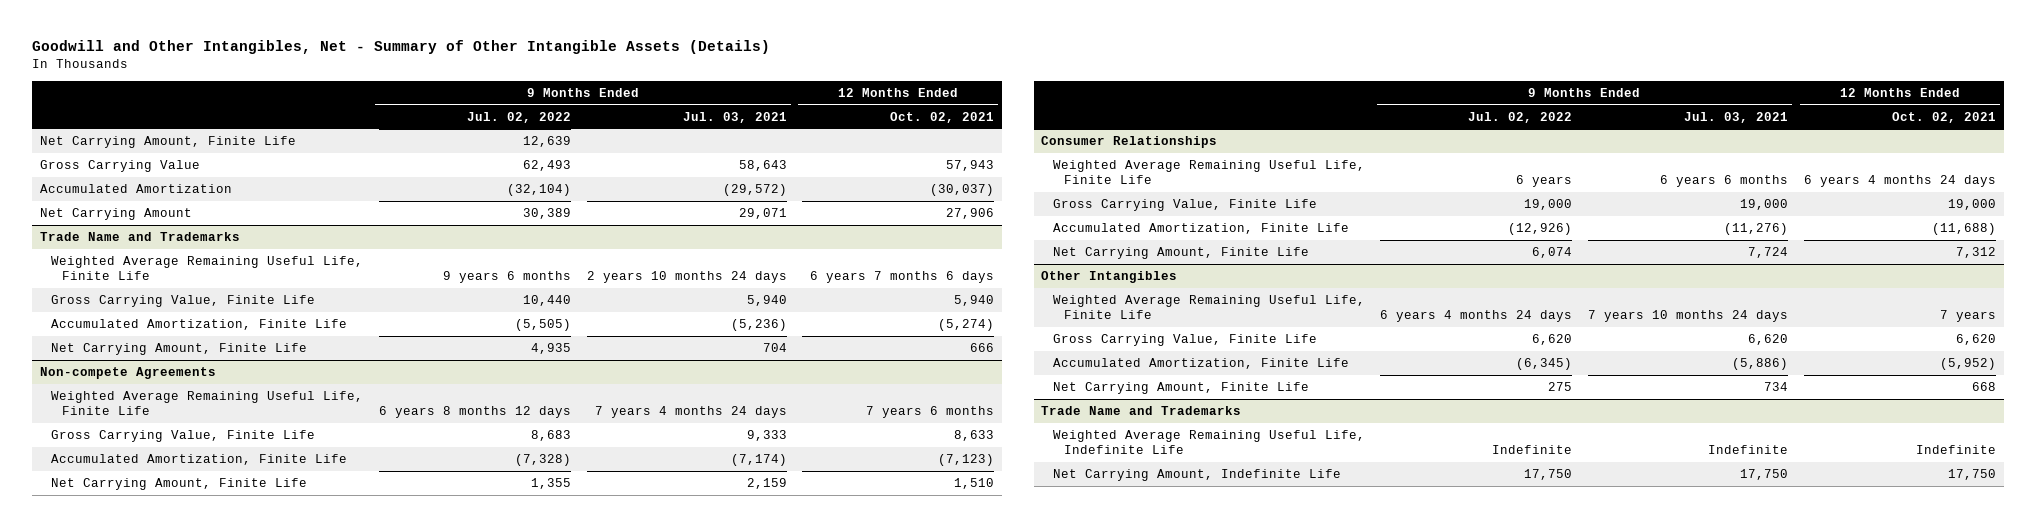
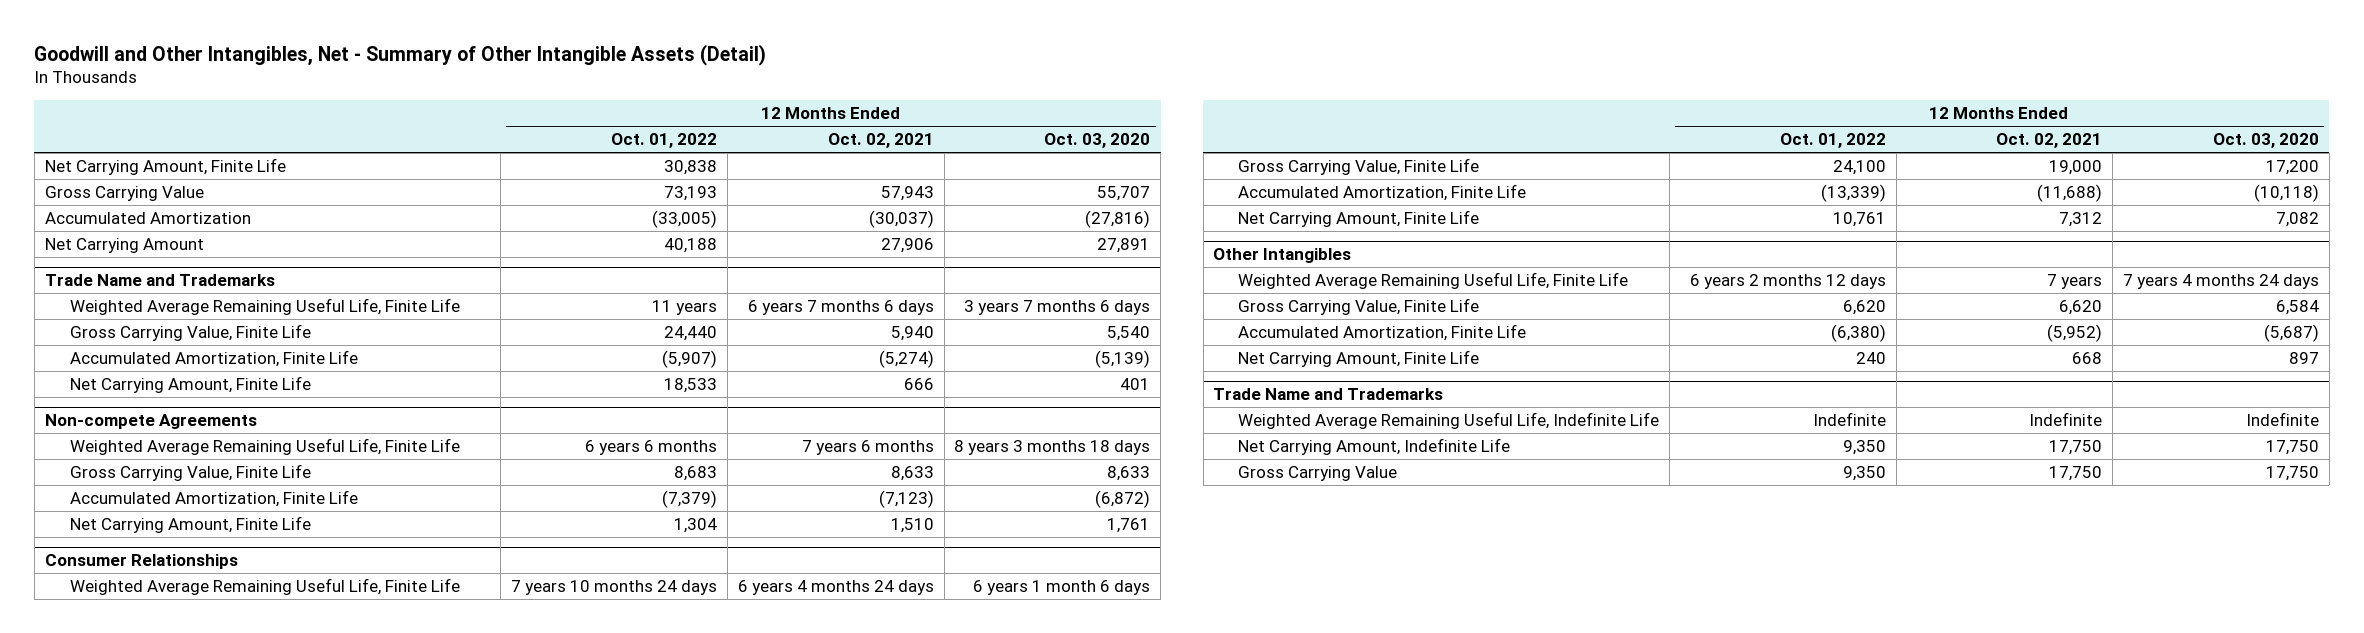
- Goodwill and Other Intangibles, Net - Summary of Other Intangible Assets (Details)
+ Goodwill and Other Intangibles, Net - Summary of Other Intangible Assets (Detail)
- | 9 Months Ended Jul. 02, 2022 | 9 Months Ended Jul. 03, 2021 | 12 Months Ended Oct. 02, 2021
+ | 12 Months Ended Oct. 01, 2022 | 12 Months Ended Oct. 02, 2021 | 12 Months Ended Oct. 03, 2020
@ Trade Name and Trademarks
+ Gross Carrying Value | 9,350 | 17,750 | 17,750

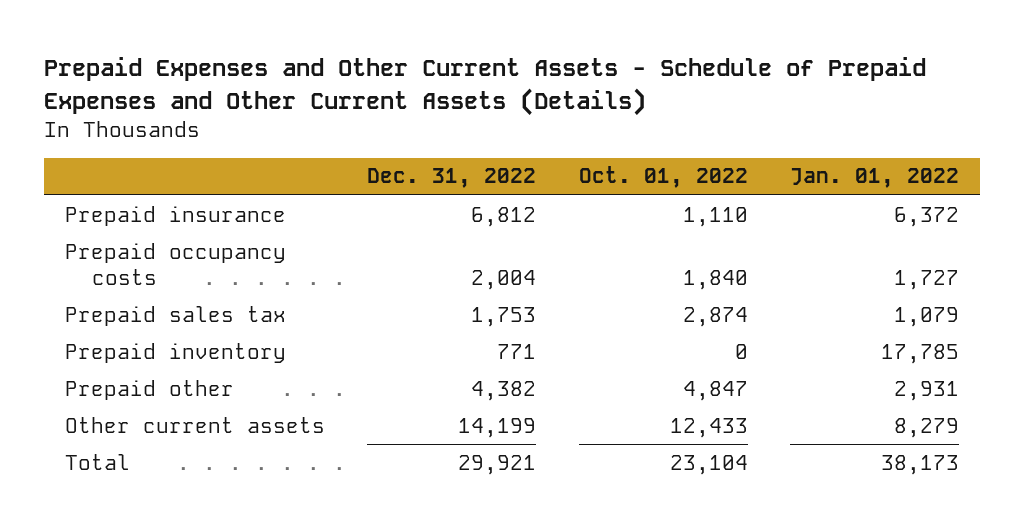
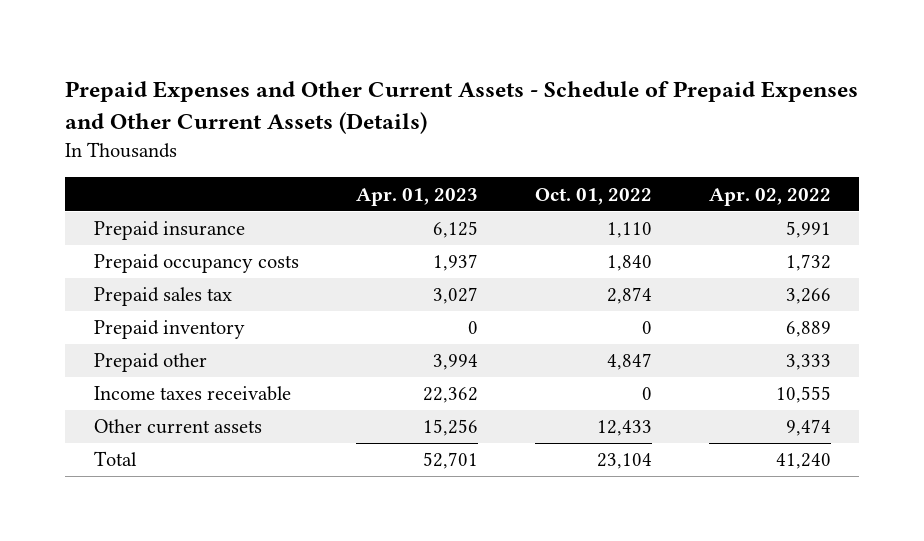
- | Dec. 31, 2022 | Oct. 01, 2022 | Jan. 01, 2022
+ | Apr. 01, 2023 | Oct. 01, 2022 | Apr. 02, 2022
+ Income taxes receivable | 22,362 | 0 | 10,555

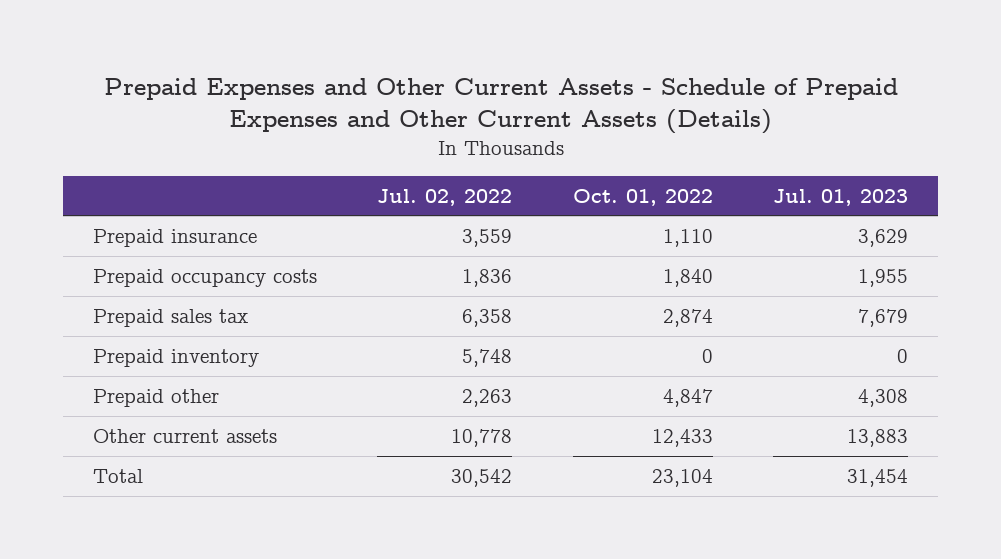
- | Apr. 01, 2023 | Oct. 01, 2022 | Apr. 02, 2022
+ | Jul. 02, 2022 | Oct. 01, 2022 | Jul. 01, 2023
- Income taxes receivable | 22,362 | 0 | 10,555

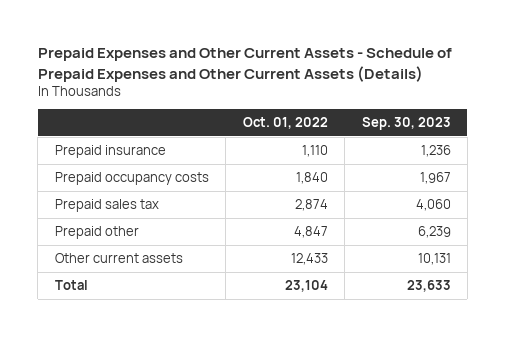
- | Jul. 02, 2022 | Oct. 01, 2022 | Jul. 01, 2023
+ | Oct. 01, 2022 | Sep. 30, 2023
- Prepaid inventory | 5,748 | 0 | 0

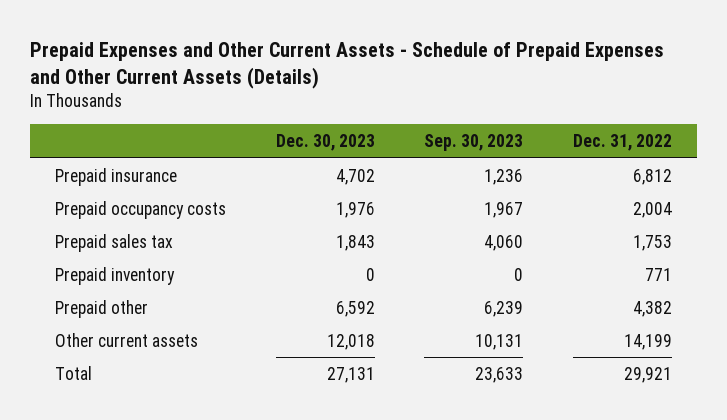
- | Oct. 01, 2022 | Sep. 30, 2023
+ | Dec. 30, 2023 | Sep. 30, 2023 | Dec. 31, 2022
+ Prepaid inventory | 0 | 0 | 771

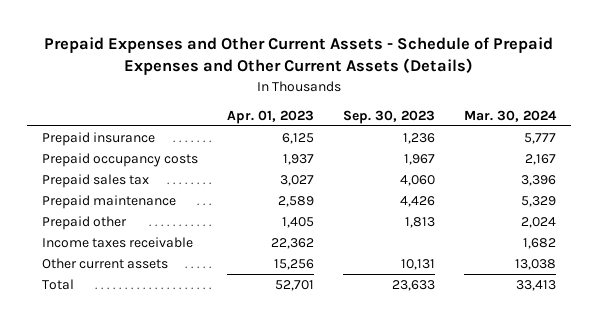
- | Dec. 30, 2023 | Sep. 30, 2023 | Dec. 31, 2022
+ | Apr. 01, 2023 | Sep. 30, 2023 | Mar. 30, 2024
- Prepaid inventory | 0 | 0 | 771
- Prepaid other | 6,592 | 6,239 | 4,382
+ Prepaid maintenance | 2,589 | 4,426 | 5,329
+ Prepaid other | 1,405 | 1,813 | 2,024
+ Income taxes receivable | 22,362 | | 1,682

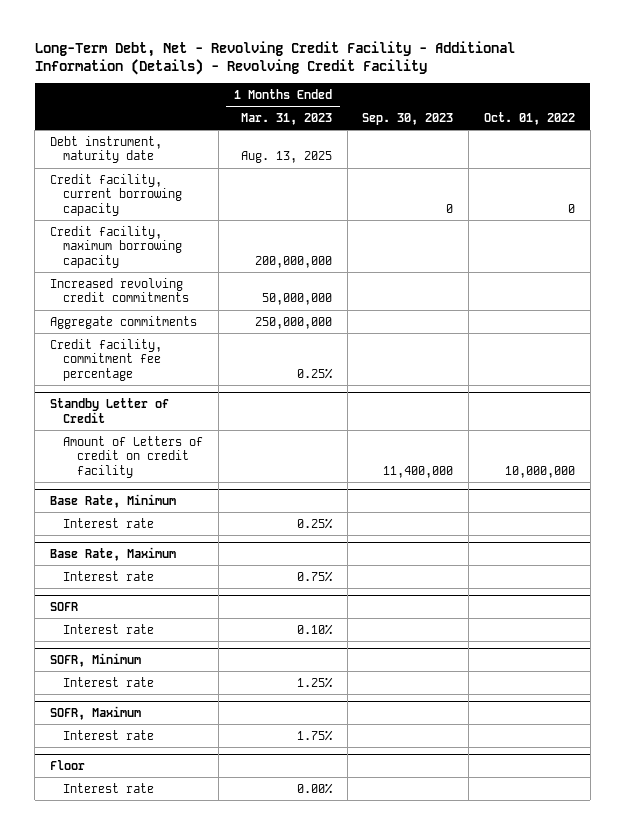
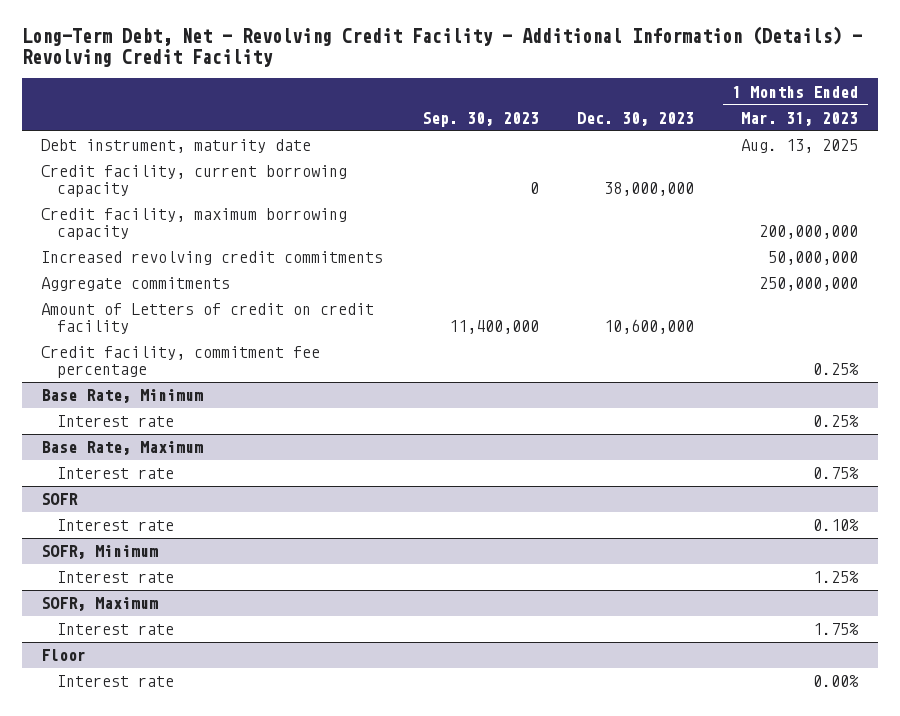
- | 1 Months Ended Mar. 31, 2023 | Sep. 30, 2023 | Oct. 01, 2022
+ | Sep. 30, 2023 | Dec. 30, 2023 | 1 Months Ended Mar. 31, 2023
- Standby Letter of Credit
moved down: Credit facility, commitment fee percentage | | | 0.25%

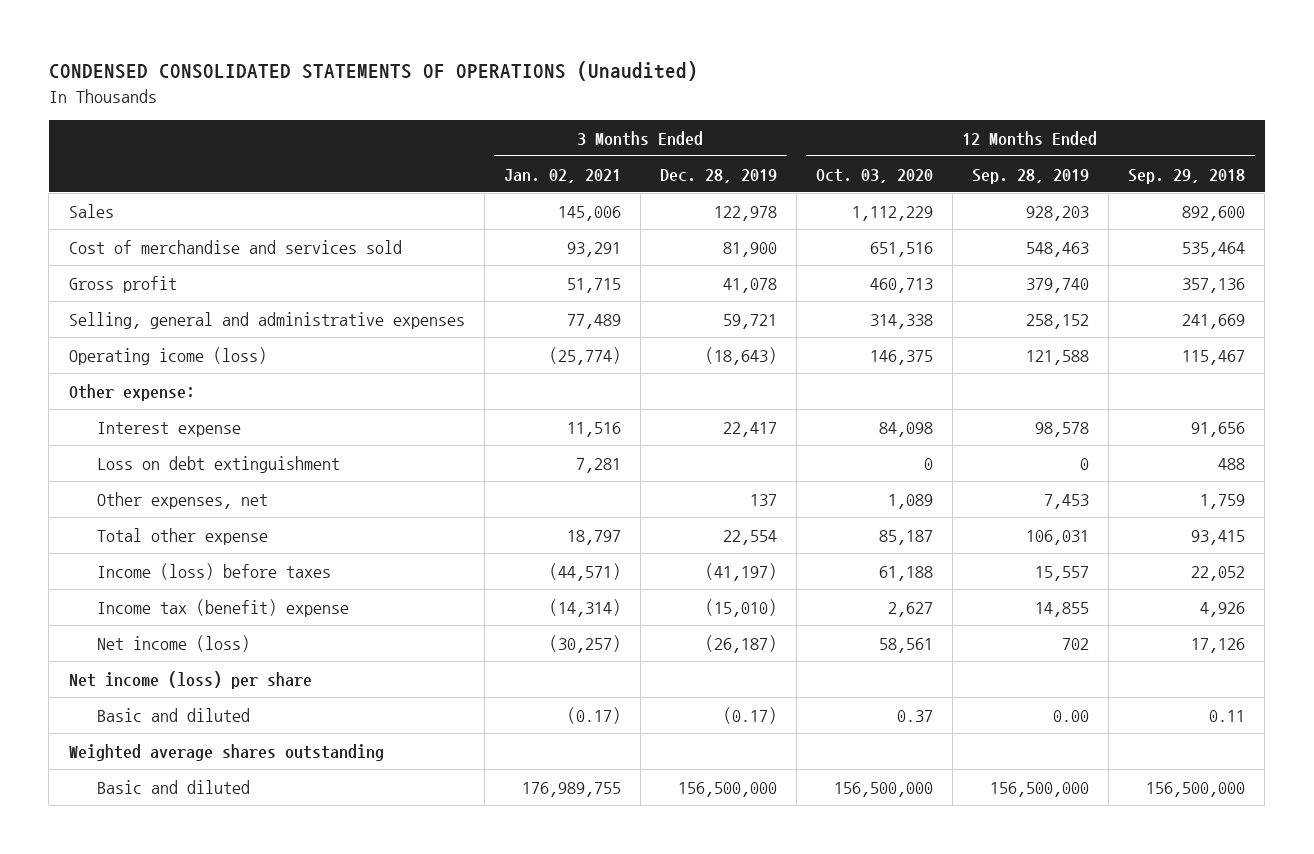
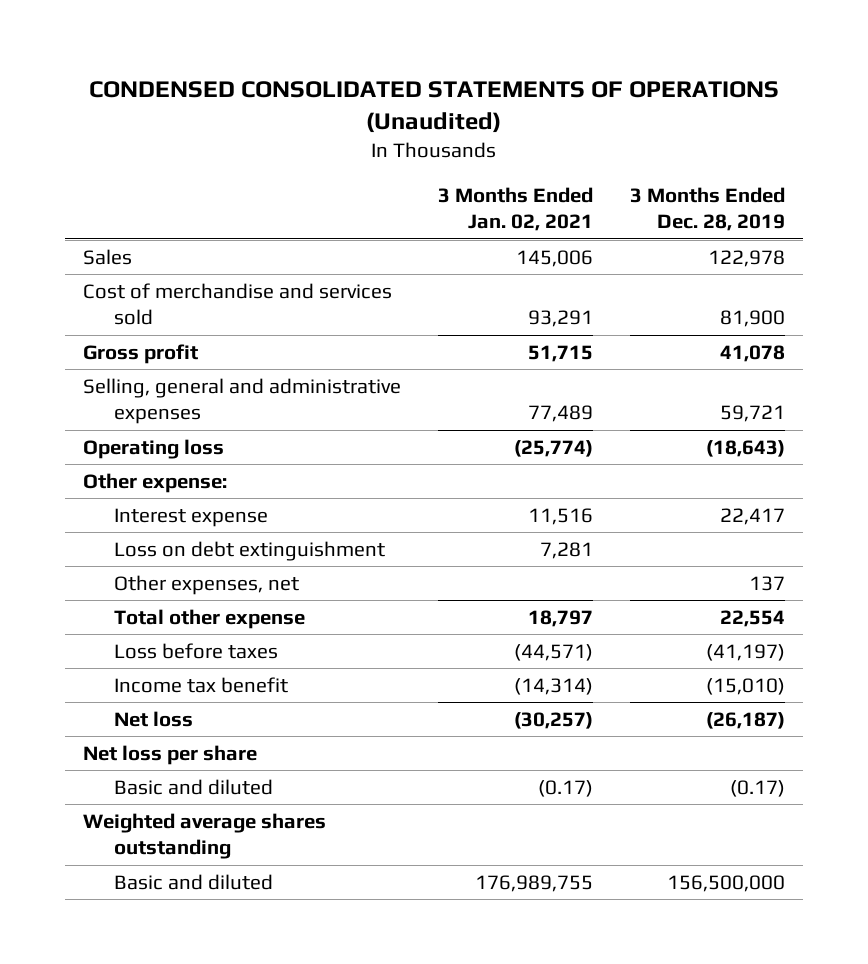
- | 3 Months Ended Jan. 02, 2021 | 3 Months Ended Dec. 28, 2019 | 12 Months Ended Oct. 03, 2020 | 12 Months Ended Sep. 28, 2019 | 12 Months Ended Sep. 29, 2018
+ | 3 Months Ended Jan. 02, 2021 | 3 Months Ended Dec. 28, 2019
- Operating icome (loss) | (25,774) | (18,643) | 146,375 | 121,588 | 115,467
+ Operating loss | (25,774) | (18,643)
- Income (loss) before taxes | (44,571) | (41,197) | 61,188 | 15,557 | 22,052
- Income tax (benefit) expense | (14,314) | (15,010) | 2,627 | 14,855 | 4,926
- Net income (loss) | (30,257) | (26,187) | 58,561 | 702 | 17,126
- Net income (loss) per share
+ Loss before taxes | (44,571) | (41,197)
+ Income tax benefit | (14,314) | (15,010)
+ Net loss | (30,257) | (26,187)
+ Net loss per share

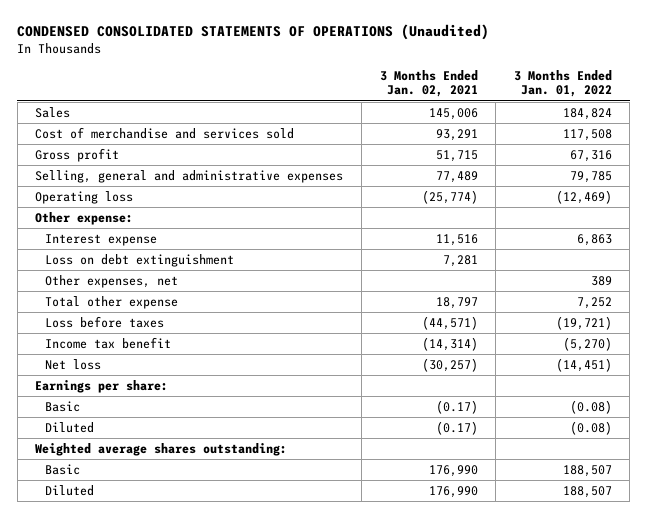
- | 3 Months Ended Jan. 02, 2021 | 3 Months Ended Dec. 28, 2019
+ | 3 Months Ended Jan. 02, 2021 | 3 Months Ended Jan. 01, 2022
- Net loss per share
- Basic and diluted | (0.17) | (0.17)
- Weighted average shares outstanding
- Basic and diluted | 176,989,755 | 156,500,000
+ Earnings per share:
+ Basic | (0.17) | (0.08)
+ Diluted | (0.17) | (0.08)
+ Weighted average shares outstanding:
+ Basic | 176,990 | 188,507
+ Diluted | 176,990 | 188,507

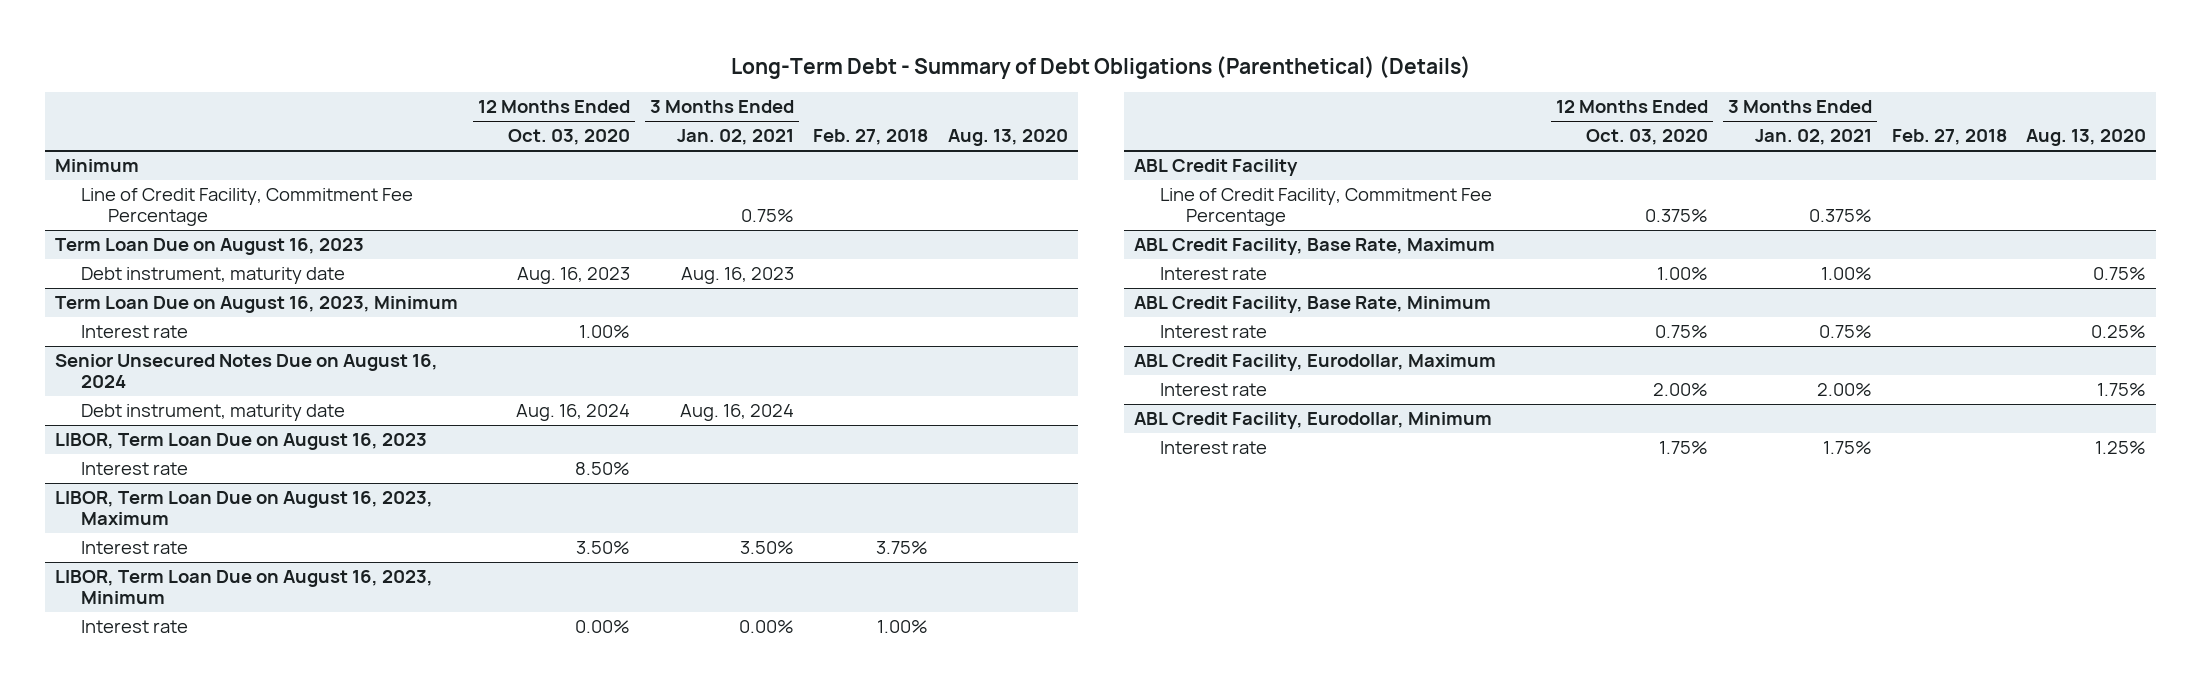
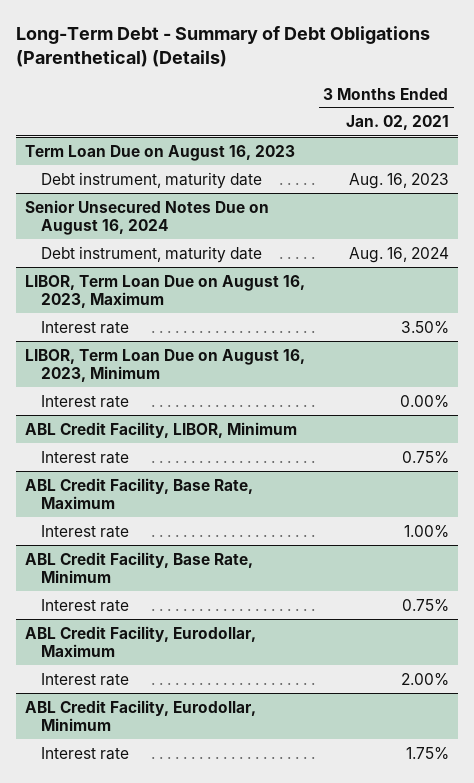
- | 12 Months Ended Oct. 03, 2020 | 3 Months Ended Jan. 02, 2021 | Feb. 27, 2018 | Aug. 13, 2020
+ | 3 Months Ended Jan. 02, 2021
- Minimum
- Line of Credit Facility, Commitment Fee Percentage | | 0.75% | |
- Term Loan Due on August 16, 2023, Minimum
- Interest rate | 1.00% | | |
- LIBOR, Term Loan Due on August 16, 2023
- Interest rate | 8.50% | | |
- ABL Credit Facility
- Line of Credit Facility, Commitment Fee Percentage | 0.375% | 0.375% | |
+ ABL Credit Facility, LIBOR, Minimum
+ Interest rate | 0.75%

